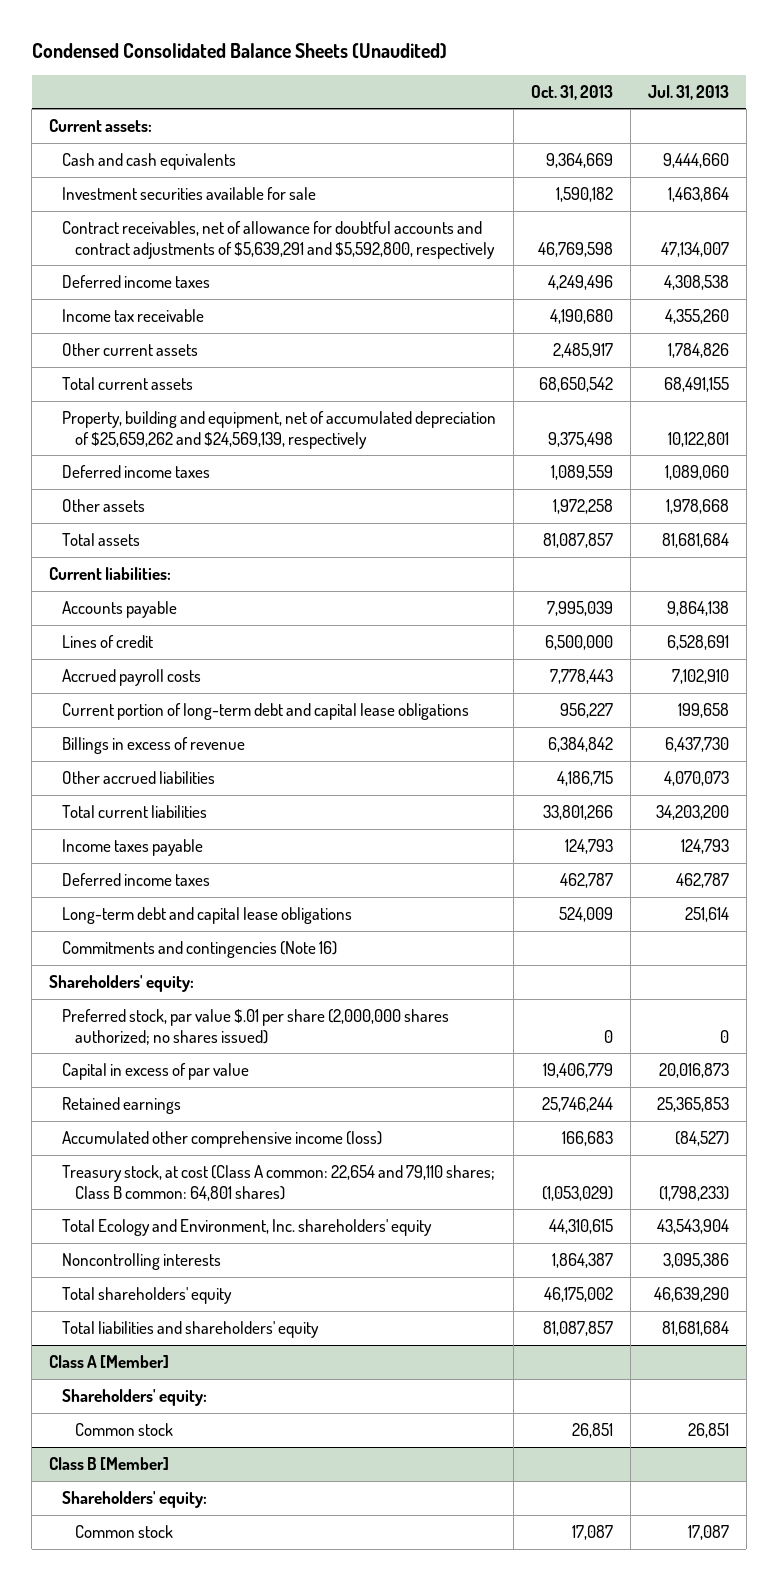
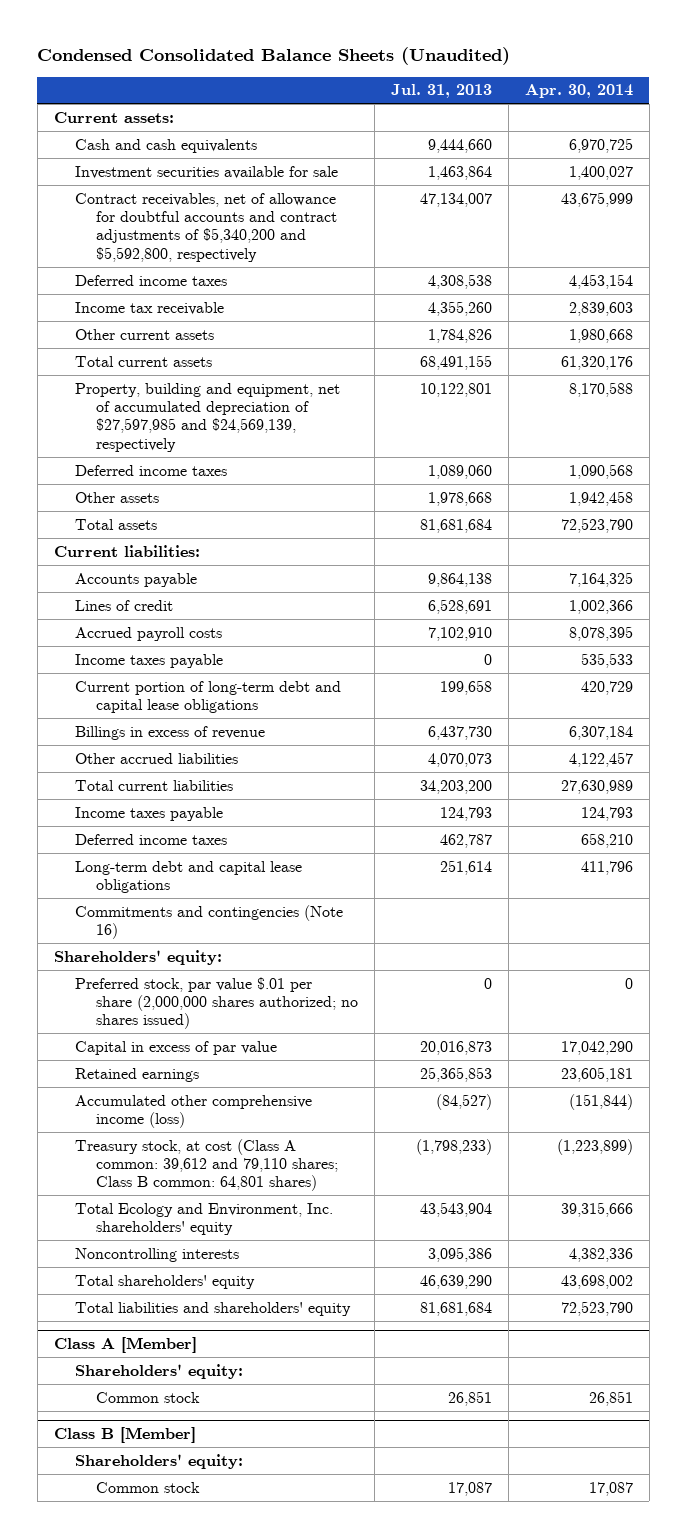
- | Oct. 31, 2013 | Jul. 31, 2013
+ | Jul. 31, 2013 | Apr. 30, 2014
- Contract receivables, net of allowance for doubtful accounts and contract adjustments of $5,639,291 and $5,592,800, respectively | 46,769,598 | 47,134,007
+ Contract receivables, net of allowance for doubtful accounts and contract adjustments of $5,340,200 and $5,592,800, respectively | 47,134,007 | 43,675,999
- Property, building and equipment, net of accumulated depreciation of $25,659,262 and $24,569,139, respectively | 9,375,498 | 10,122,801
+ Property, building and equipment, net of accumulated depreciation of $27,597,985 and $24,569,139, respectively | 10,122,801 | 8,170,588
+ Income taxes payable | 0 | 535,533
- Treasury stock, at cost (Class A common: 22,654 and 79,110 shares; Class B common: 64,801 shares) | (1,053,029) | (1,798,233)
+ Treasury stock, at cost (Class A common: 39,612 and 79,110 shares; Class B common: 64,801 shares) | (1,798,233) | (1,223,899)

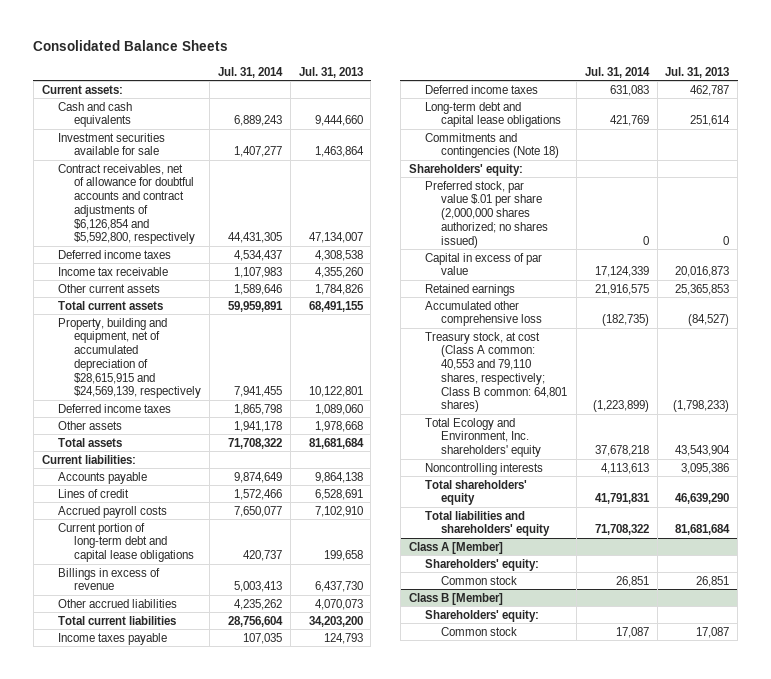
- Condensed Consolidated Balance Sheets (Unaudited)
+ Consolidated Balance Sheets
- | Jul. 31, 2013 | Apr. 30, 2014
+ | Jul. 31, 2014 | Jul. 31, 2013
- Contract receivables, net of allowance for doubtful accounts and contract adjustments of $5,340,200 and $5,592,800, respectively | 47,134,007 | 43,675,999
+ Contract receivables, net of allowance for doubtful accounts and contract adjustments of $6,126,854 and $5,592,800, respectively | 44,431,305 | 47,134,007
- Property, building and equipment, net of accumulated depreciation of $27,597,985 and $24,569,139, respectively | 10,122,801 | 8,170,588
+ Property, building and equipment, net of accumulated depreciation of $28,615,915 and $24,569,139, respectively | 7,941,455 | 10,122,801
- Income taxes payable | 0 | 535,533
- Commitments and contingencies (Note 16)
+ Commitments and contingencies (Note 18)
- Accumulated other comprehensive income (loss) | (84,527) | (151,844)
- Treasury stock, at cost (Class A common: 39,612 and 79,110 shares; Class B common: 64,801 shares) | (1,798,233) | (1,223,899)
+ Accumulated other comprehensive loss | (182,735) | (84,527)
+ Treasury stock, at cost (Class A common: 40,553 and 79,110 shares, respectively; Class B common: 64,801 shares) | (1,223,899) | (1,798,233)

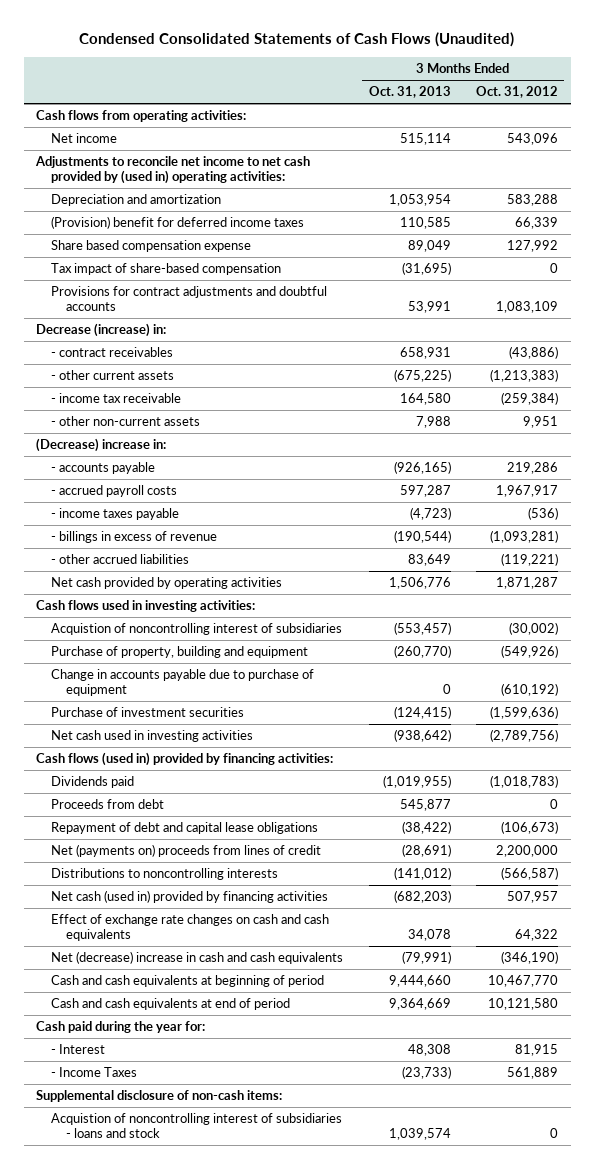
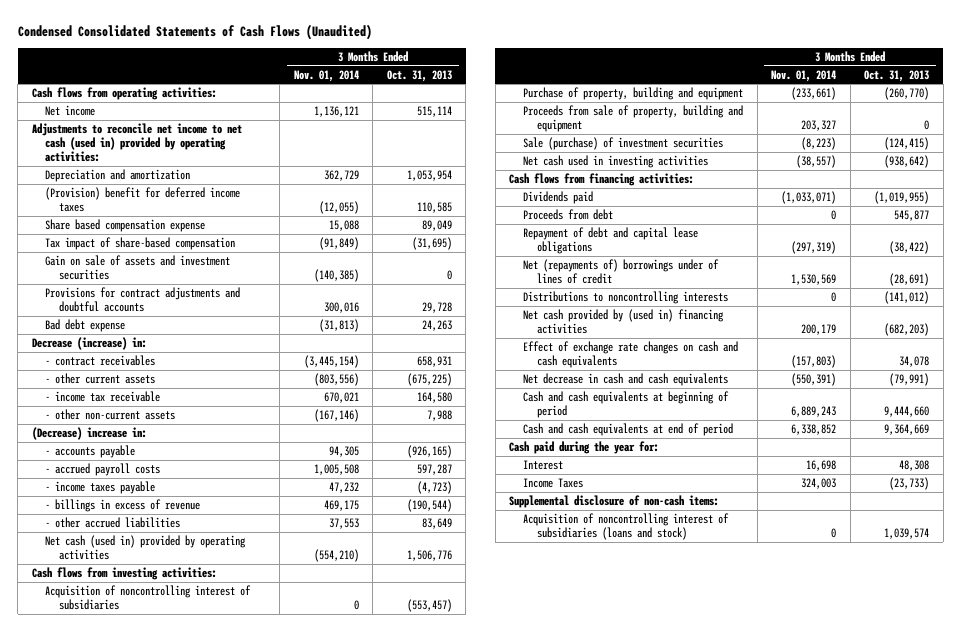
- | 3 Months Ended Oct. 31, 2013 | 3 Months Ended Oct. 31, 2012
+ | 3 Months Ended Nov. 01, 2014 | 3 Months Ended Oct. 31, 2013
- Adjustments to reconcile net income to net cash provided by (used in) operating activities:
+ Adjustments to reconcile net income to net cash (used in) provided by operating activities:
- Provisions for contract adjustments and doubtful accounts | 53,991 | 1,083,109
+ Gain on sale of assets and investment securities | (140,385) | 0
+ Provisions for contract adjustments and doubtful accounts | 300,016 | 29,728
+ Bad debt expense | (31,813) | 24,263
- Net cash provided by operating activities | 1,506,776 | 1,871,287
- Cash flows used in investing activities:
- Acquistion of noncontrolling interest of subsidiaries | (553,457) | (30,002)
+ Net cash (used in) provided by operating activities | (554,210) | 1,506,776
+ Cash flows from investing activities:
+ Acquisition of noncontrolling interest of subsidiaries | 0 | (553,457)
- Change in accounts payable due to purchase of equipment | 0 | (610,192)
- Purchase of investment securities | (124,415) | (1,599,636)
+ Proceeds from sale of property, building and equipment | 203,327 | 0
+ Sale (purchase) of investment securities | (8,223) | (124,415)
- Cash flows (used in) provided by financing activities:
+ Cash flows from financing activities:
- Net (payments on) proceeds from lines of credit | (28,691) | 2,200,000
+ Net (repayments of) borrowings under of lines of credit | 1,530,569 | (28,691)
- Net cash (used in) provided by financing activities | (682,203) | 507,957
+ Net cash provided by (used in) financing activities | 200,179 | (682,203)
- Net (decrease) increase in cash and cash equivalents | (79,991) | (346,190)
+ Net decrease in cash and cash equivalents | (550,391) | (79,991)
- - Interest | 48,308 | 81,915
- - Income Taxes | (23,733) | 561,889
+ Interest | 16,698 | 48,308
+ Income Taxes | 324,003 | (23,733)
- Acquistion of noncontrolling interest of subsidiaries - loans and stock | 1,039,574 | 0
+ Acquisition of noncontrolling interest of subsidiaries (loans and stock) | 0 | 1,039,574

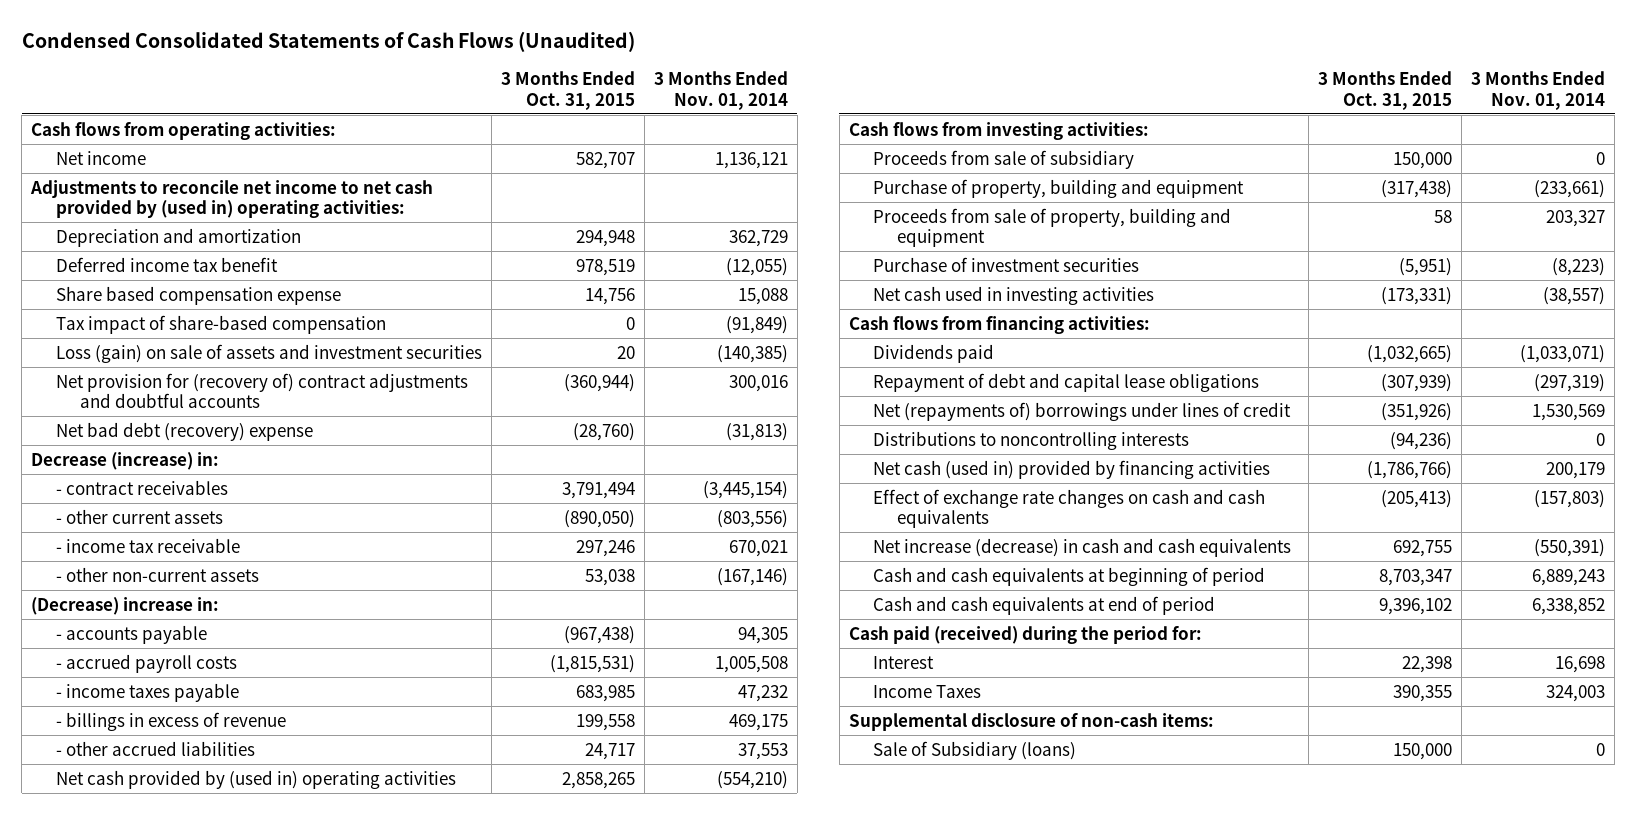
- | 3 Months Ended Nov. 01, 2014 | 3 Months Ended Oct. 31, 2013
+ | 3 Months Ended Oct. 31, 2015 | 3 Months Ended Nov. 01, 2014
- Adjustments to reconcile net income to net cash (used in) provided by operating activities:
+ Adjustments to reconcile net income to net cash provided by (used in) operating activities:
- (Provision) benefit for deferred income taxes | (12,055) | 110,585
+ Deferred income tax benefit | 978,519 | (12,055)
- Gain on sale of assets and investment securities | (140,385) | 0
- Provisions for contract adjustments and doubtful accounts | 300,016 | 29,728
- Bad debt expense | (31,813) | 24,263
+ Loss (gain) on sale of assets and investment securities | 20 | (140,385)
+ Net provision for (recovery of) contract adjustments and doubtful accounts | (360,944) | 300,016
+ Net bad debt (recovery) expense | (28,760) | (31,813)
- Net cash (used in) provided by operating activities | (554,210) | 1,506,776
+ Net cash provided by (used in) operating activities | 2,858,265 | (554,210)
- Acquisition of noncontrolling interest of subsidiaries | 0 | (553,457)
+ Proceeds from sale of subsidiary | 150,000 | 0
- Sale (purchase) of investment securities | (8,223) | (124,415)
+ Purchase of investment securities | (5,951) | (8,223)
- Proceeds from debt | 0 | 545,877
- Net (repayments of) borrowings under of lines of credit | 1,530,569 | (28,691)
+ Net (repayments of) borrowings under lines of credit | (351,926) | 1,530,569
- Net cash provided by (used in) financing activities | 200,179 | (682,203)
+ Net cash (used in) provided by financing activities | (1,786,766) | 200,179
- Net decrease in cash and cash equivalents | (550,391) | (79,991)
+ Net increase (decrease) in cash and cash equivalents | 692,755 | (550,391)
- Cash paid during the year for:
+ Cash paid (received) during the period for:
- Acquisition of noncontrolling interest of subsidiaries (loans and stock) | 0 | 1,039,574
+ Sale of Subsidiary (loans) | 150,000 | 0

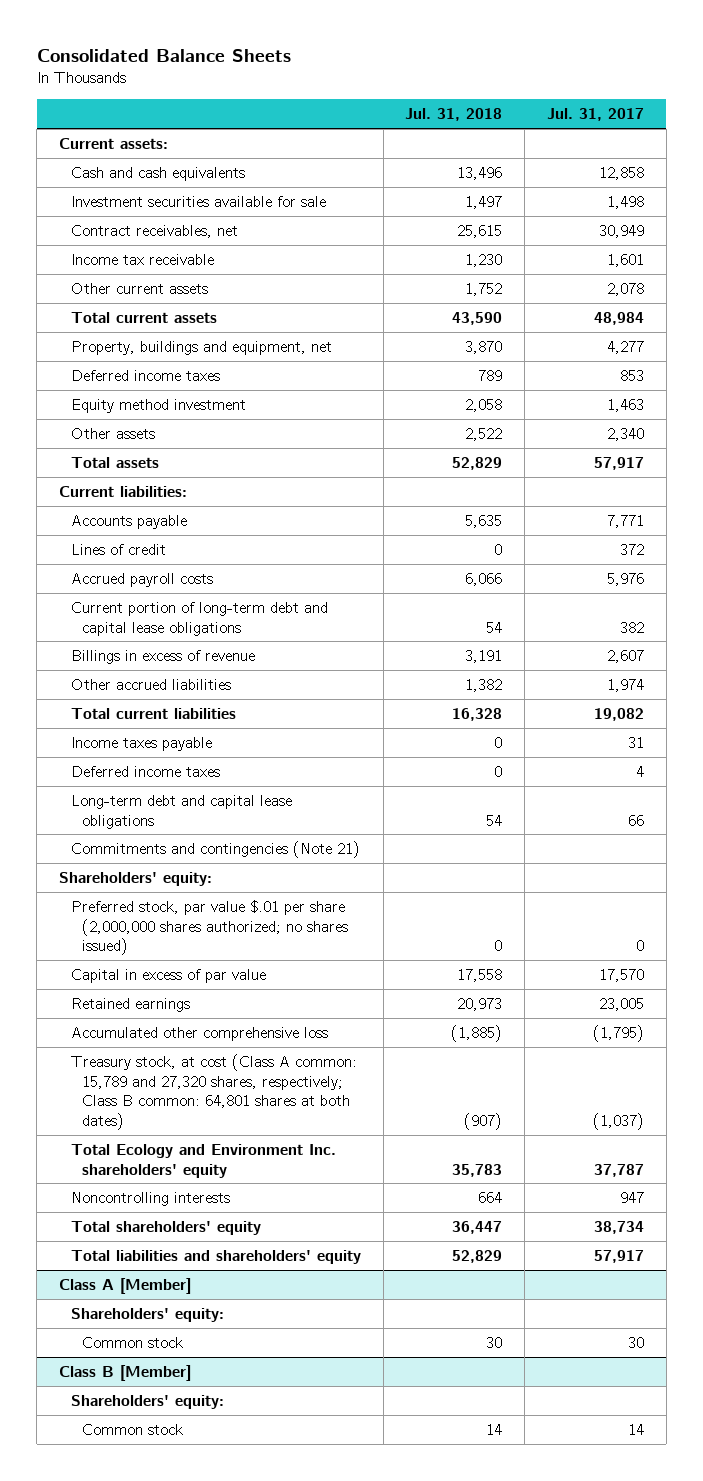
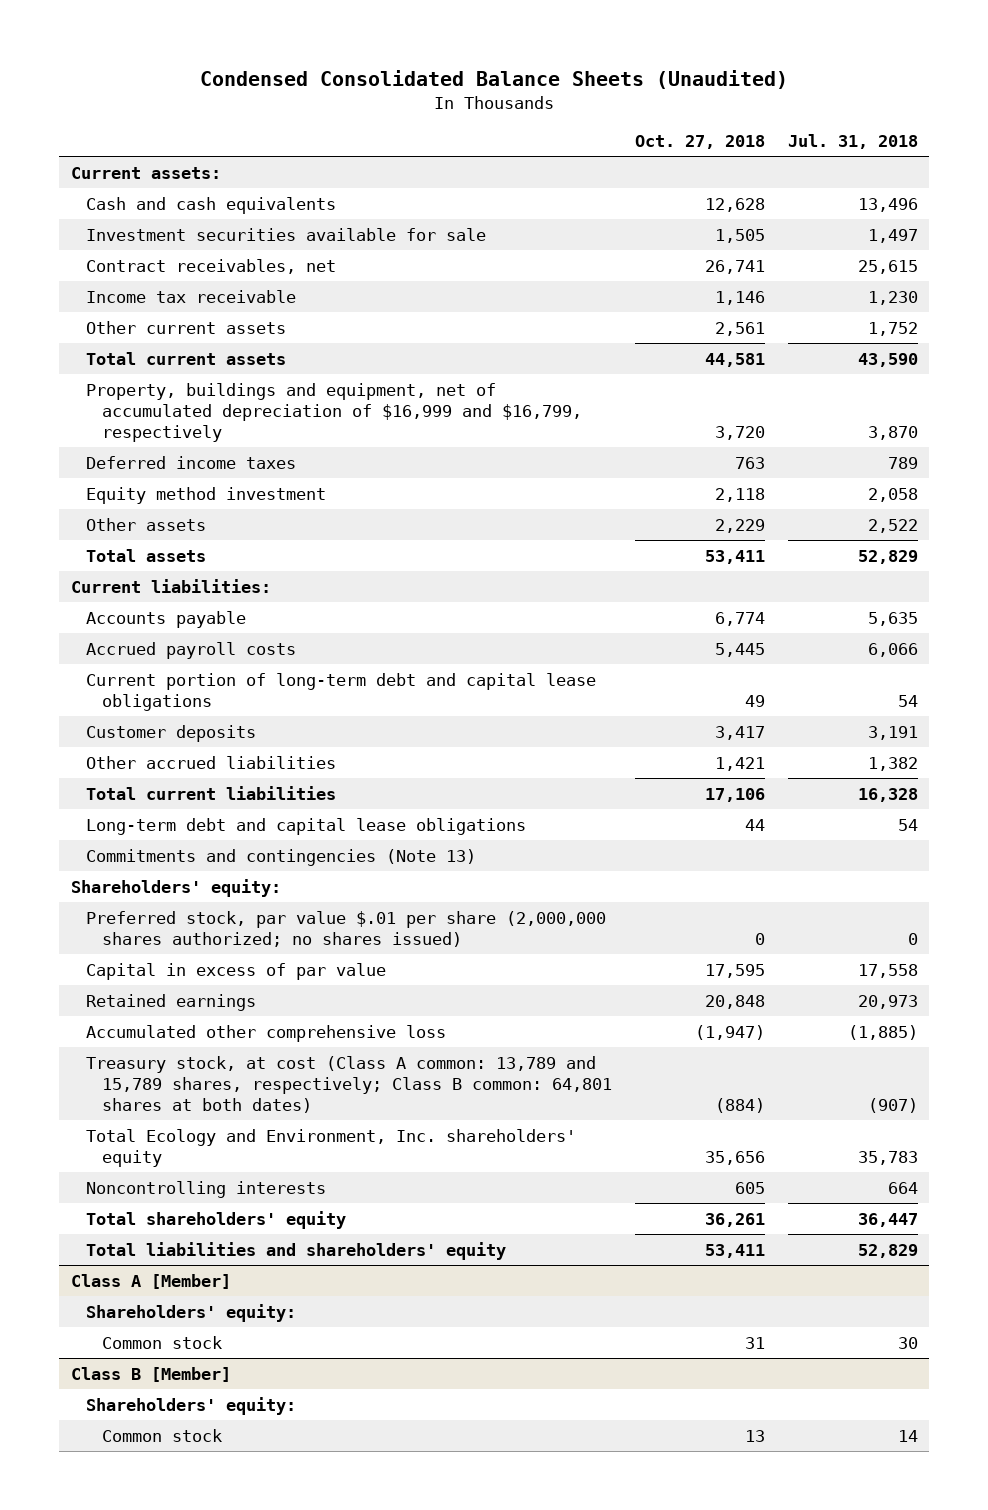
- Consolidated Balance Sheets
+ Condensed Consolidated Balance Sheets (Unaudited)
- | Jul. 31, 2018 | Jul. 31, 2017
+ | Oct. 27, 2018 | Jul. 31, 2018
- Property, buildings and equipment, net | 3,870 | 4,277
+ Property, buildings and equipment, net of accumulated depreciation of $16,999 and $16,799, respectively | 3,720 | 3,870
- Lines of credit | 0 | 372
- Billings in excess of revenue | 3,191 | 2,607
+ Customer deposits | 3,417 | 3,191
- Income taxes payable | 0 | 31
- Deferred income taxes | 0 | 4
- Commitments and contingencies (Note 21)
+ Commitments and contingencies (Note 13)
- Treasury stock, at cost (Class A common: 15,789 and 27,320 shares, respectively; Class B common: 64,801 shares at both dates) | (907) | (1,037)
- Total Ecology and Environment Inc. shareholders' equity | 35,783 | 37,787
+ Treasury stock, at cost (Class A common: 13,789 and 15,789 shares, respectively; Class B common: 64,801 shares at both dates) | (884) | (907)
+ Total Ecology and Environment, Inc. shareholders' equity | 35,656 | 35,783

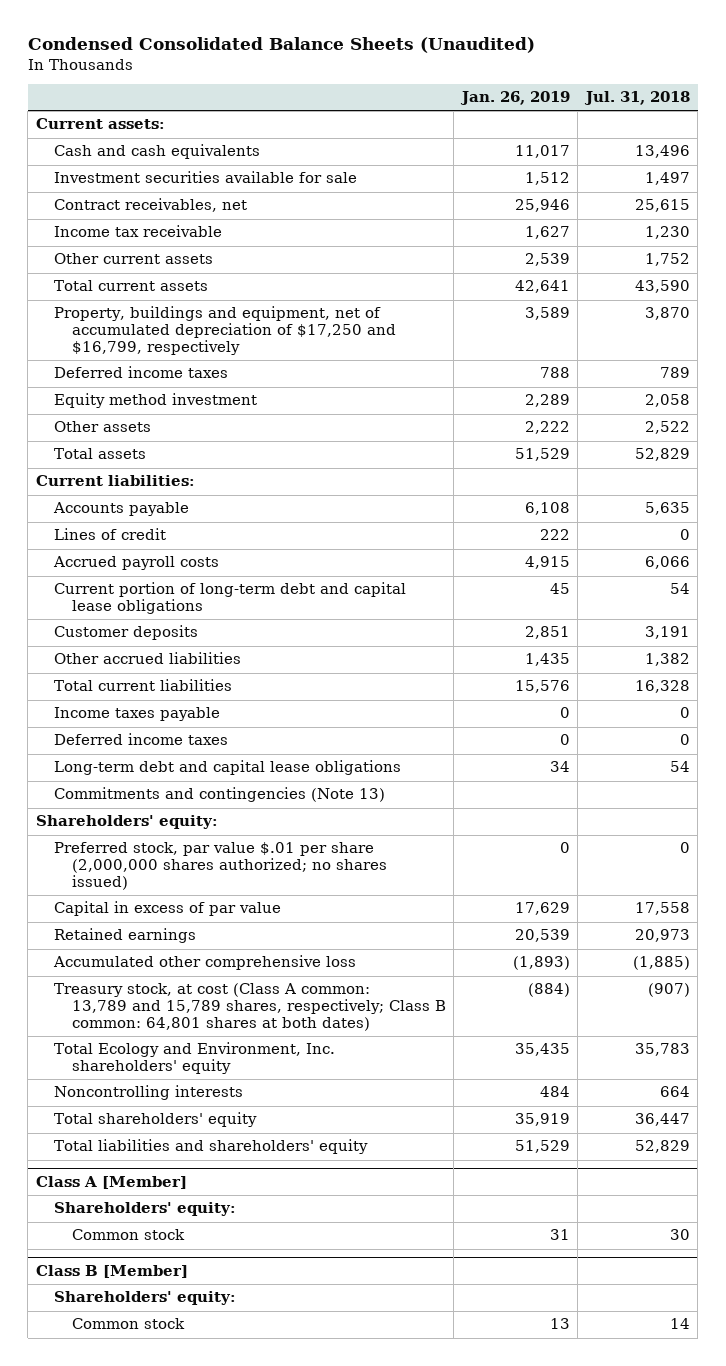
- | Oct. 27, 2018 | Jul. 31, 2018
+ | Jan. 26, 2019 | Jul. 31, 2018
- Property, buildings and equipment, net of accumulated depreciation of $16,999 and $16,799, respectively | 3,720 | 3,870
+ Property, buildings and equipment, net of accumulated depreciation of $17,250 and $16,799, respectively | 3,589 | 3,870
+ Lines of credit | 222 | 0
+ Income taxes payable | 0 | 0
+ Deferred income taxes | 0 | 0

